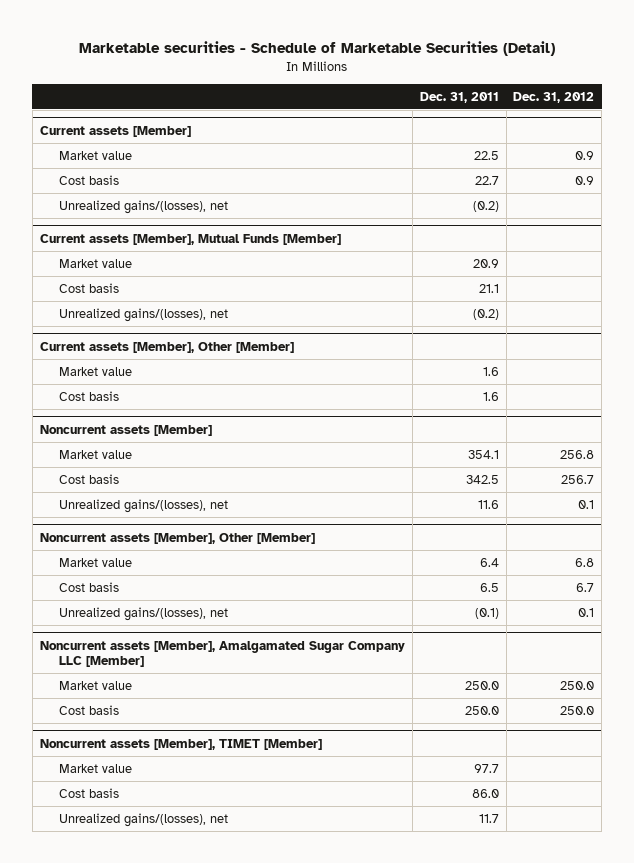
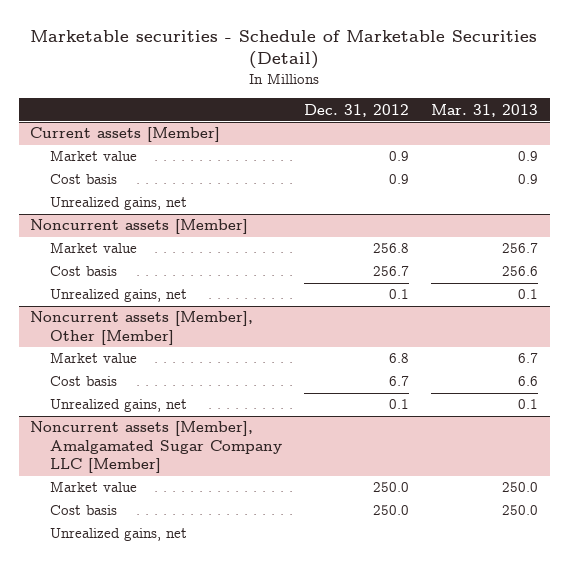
- | Dec. 31, 2011 | Dec. 31, 2012
+ | Dec. 31, 2012 | Mar. 31, 2013
@ Current assets [Member]
- Unrealized gains/(losses), net | (0.2) |
- Current assets [Member], Mutual Funds [Member]
- Market value | 20.9 |
- Cost basis | 21.1 |
- Unrealized gains/(losses), net | (0.2) |
- Current assets [Member], Other [Member]
- Market value | 1.6 |
- Cost basis | 1.6 |
@ Current assets [Member]
+ Unrealized gains, net
@ Noncurrent assets [Member]
- Unrealized gains/(losses), net | 11.6 | 0.1
+ Unrealized gains, net | 0.1 | 0.1
@ Noncurrent assets [Member], Other [Member]
- Unrealized gains/(losses), net | (0.1) | 0.1
+ Unrealized gains, net | 0.1 | 0.1
- Noncurrent assets [Member], TIMET [Member]
- Market value | 97.7 |
- Cost basis | 86.0 |
- Unrealized gains/(losses), net | 11.7 |
@ Noncurrent assets [Member], Amalgamated Sugar Company LLC [Member]
+ Unrealized gains, net

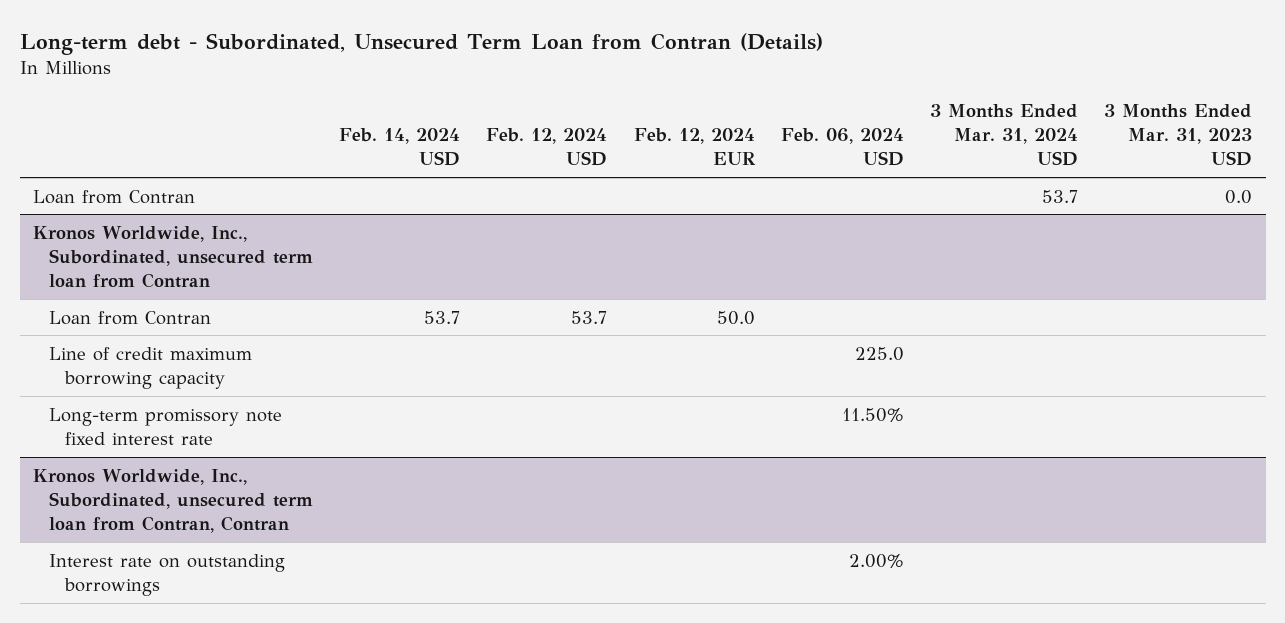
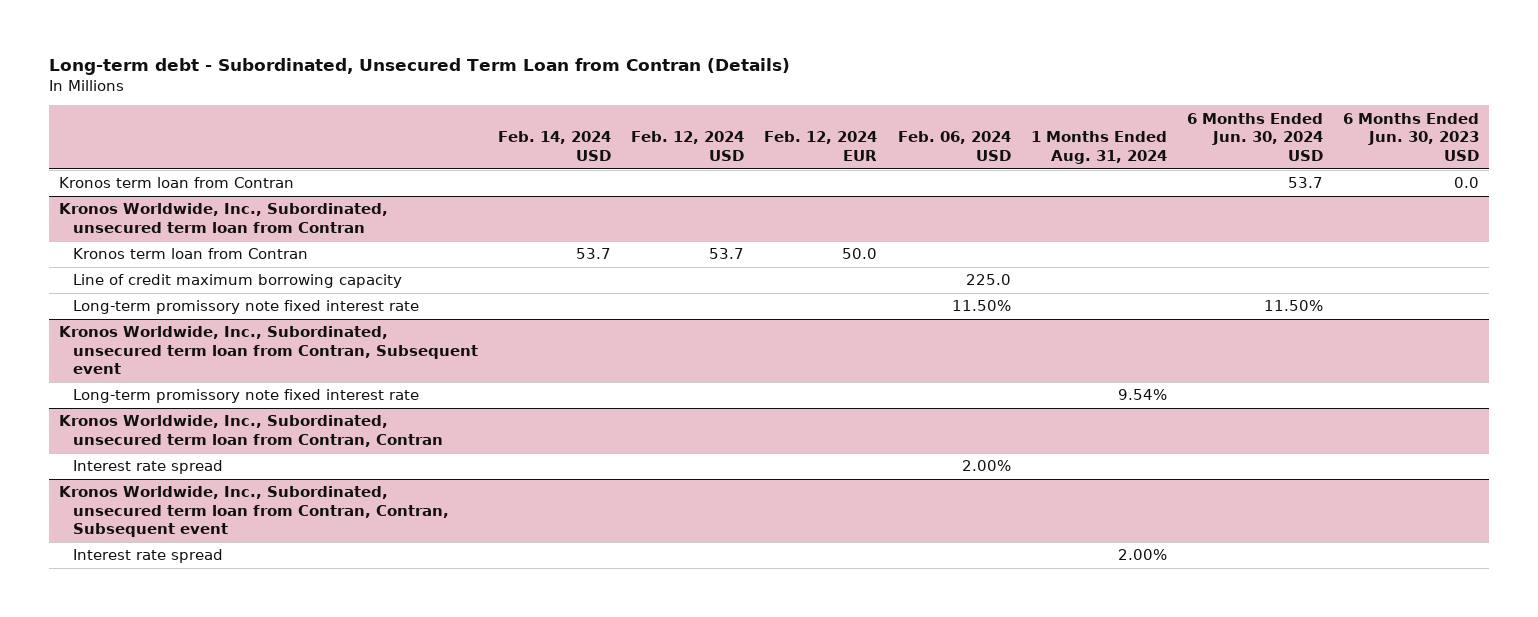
- | Feb. 14, 2024 USD | Feb. 12, 2024 USD | Feb. 12, 2024 EUR | Feb. 06, 2024 USD | 3 Months Ended Mar. 31, 2024 USD | 3 Months Ended Mar. 31, 2023 USD
+ | Feb. 14, 2024 USD | Feb. 12, 2024 USD | Feb. 12, 2024 EUR | Feb. 06, 2024 USD | 1 Months Ended Aug. 31, 2024 | 6 Months Ended Jun. 30, 2024 USD | 6 Months Ended Jun. 30, 2023 USD
- Loan from Contran | | | | | 53.7 | 0.0
+ Kronos term loan from Contran | | | | | | 53.7 | 0.0
@ Kronos Worldwide, Inc., Subordinated, unsecured term loan from Contran
- Loan from Contran | 53.7 | 53.7 | 50.0 | | |
+ Kronos term loan from Contran | 53.7 | 53.7 | 50.0 | | | |
+ Kronos Worldwide, Inc., Subordinated, unsecured term loan from Contran, Subsequent event
+ Long-term promissory note fixed interest rate | | | | | 9.54% | |
@ Kronos Worldwide, Inc., Subordinated, unsecured term loan from Contran, Contran
- Interest rate on outstanding borrowings | | | | 2.00% | |
+ Interest rate spread | | | | 2.00% | | |
+ Kronos Worldwide, Inc., Subordinated, unsecured term loan from Contran, Contran, Subsequent event
+ Interest rate spread | | | | | 2.00% | |

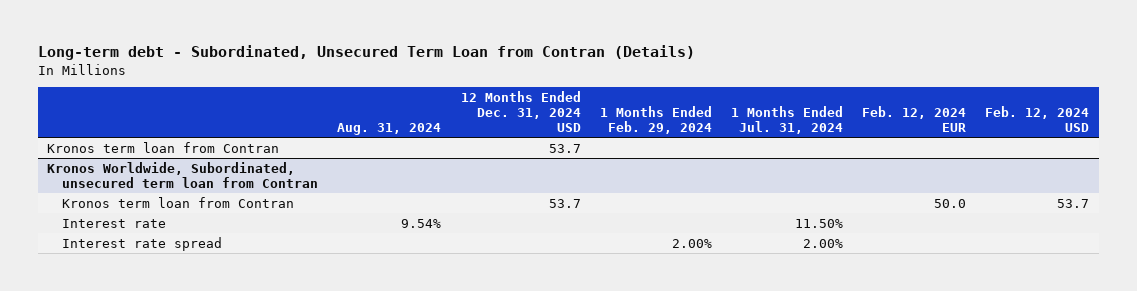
- | Feb. 14, 2024 USD | Feb. 12, 2024 USD | Feb. 12, 2024 EUR | Feb. 06, 2024 USD | 1 Months Ended Aug. 31, 2024 | 6 Months Ended Jun. 30, 2024 USD | 6 Months Ended Jun. 30, 2023 USD
+ | Aug. 31, 2024 | 12 Months Ended Dec. 31, 2024 USD | 1 Months Ended Feb. 29, 2024 | 1 Months Ended Jul. 31, 2024 | Feb. 12, 2024 EUR | Feb. 12, 2024 USD
- Kronos Worldwide, Inc., Subordinated, unsecured term loan from Contran
+ Kronos Worldwide, Subordinated, unsecured term loan from Contran
- Line of credit maximum borrowing capacity | | | | 225.0 | | |
- Long-term promissory note fixed interest rate | | | | 11.50% | | 11.50% |
- Kronos Worldwide, Inc., Subordinated, unsecured term loan from Contran, Subsequent event
- Long-term promissory note fixed interest rate | | | | | 9.54% | |
- Kronos Worldwide, Inc., Subordinated, unsecured term loan from Contran, Contran
- Interest rate spread | | | | 2.00% | | |
- Kronos Worldwide, Inc., Subordinated, unsecured term loan from Contran, Contran, Subsequent event
- Interest rate spread | | | | | 2.00% | |
+ Interest rate | 9.54% | | | 11.50% | |
+ Interest rate spread | | | 2.00% | 2.00% | |

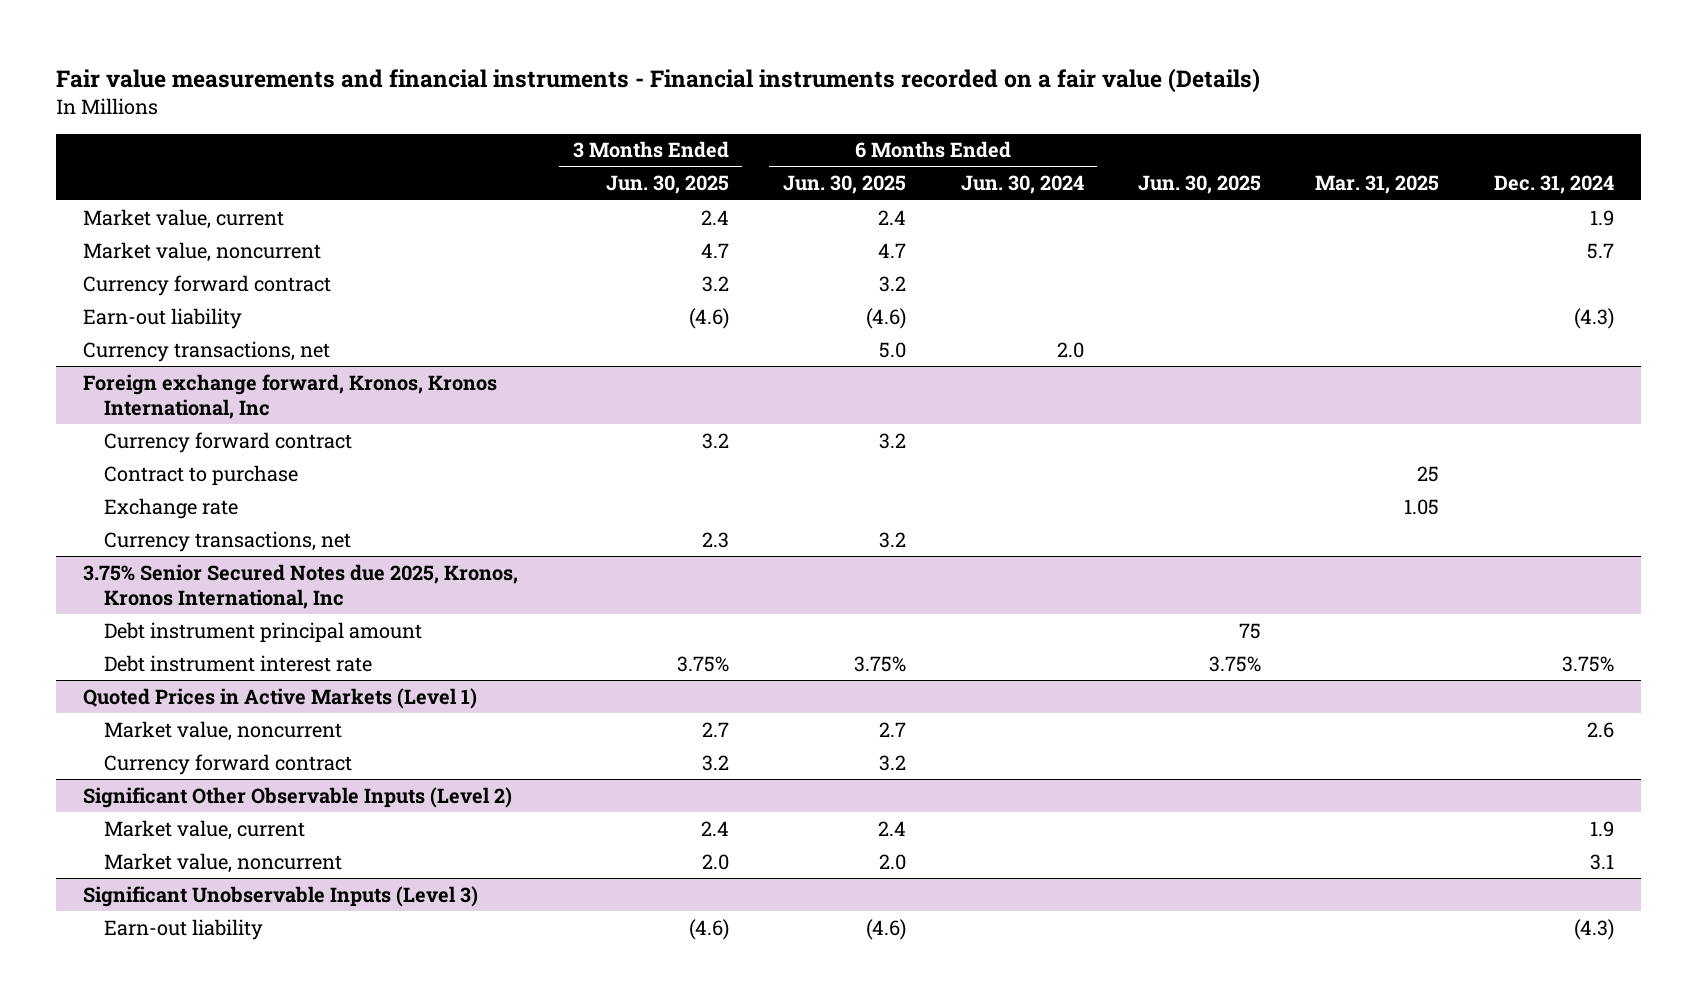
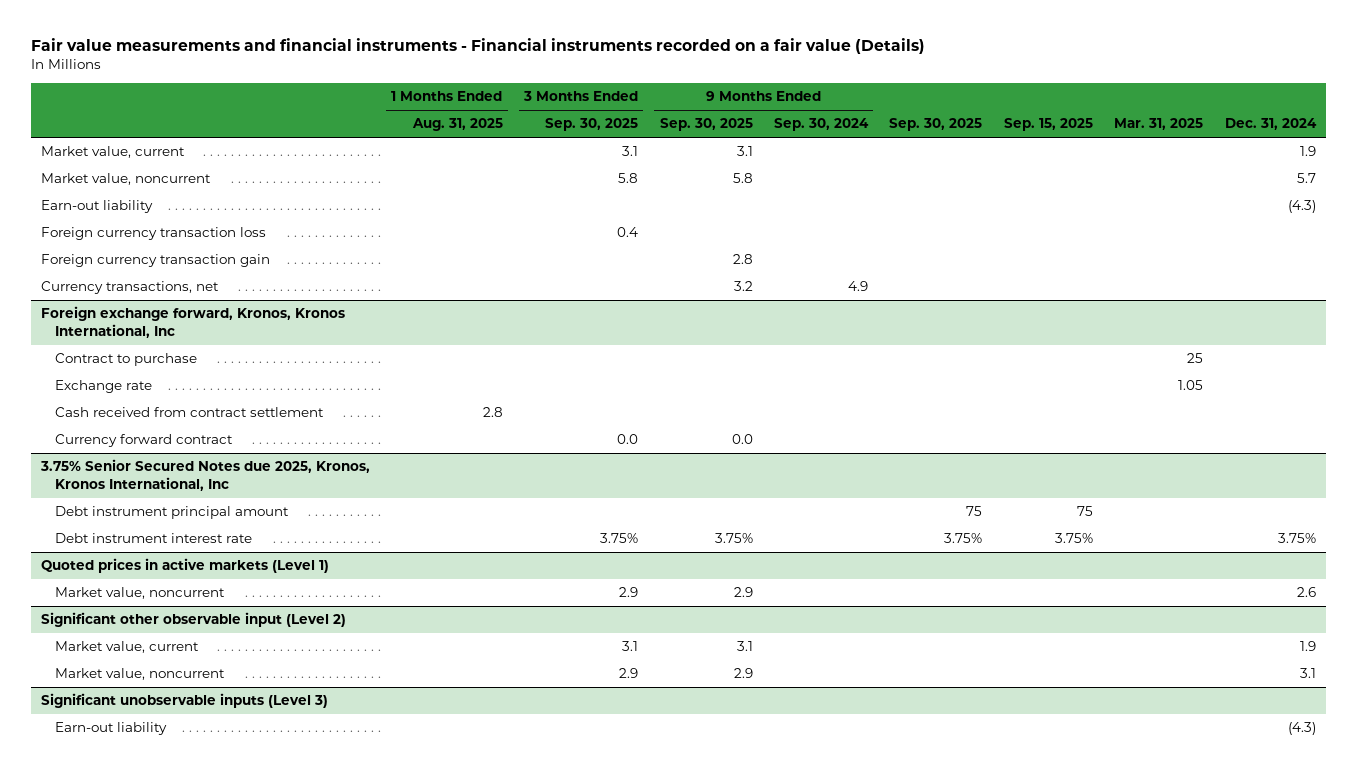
- | 3 Months Ended Jun. 30, 2025 | 6 Months Ended Jun. 30, 2025 | 6 Months Ended Jun. 30, 2024 | Jun. 30, 2025 | Mar. 31, 2025 | Dec. 31, 2024
+ | 1 Months Ended Aug. 31, 2025 | 3 Months Ended Sep. 30, 2025 | 9 Months Ended Sep. 30, 2025 | 9 Months Ended Sep. 30, 2024 | Sep. 30, 2025 | Sep. 15, 2025 | Mar. 31, 2025 | Dec. 31, 2024
- Currency forward contract | 3.2 | 3.2 | | | |
+ Foreign currency transaction loss | | 0.4 | | | | | |
+ Foreign currency transaction gain | | | 2.8 | | | | |
@ Foreign exchange forward, Kronos, Kronos International, Inc
- Currency transactions, net | 2.3 | 3.2 | | | |
+ Cash received from contract settlement | 2.8 | | | | | | |
moved down: Currency forward contract | | 0.0 | 0.0 | | | | |
- Quoted Prices in Active Markets (Level 1)
+ Quoted prices in active markets (Level 1)
- Currency forward contract | 3.2 | 3.2 | | | |
- Significant Other Observable Inputs (Level 2)
+ Significant other observable input (Level 2)
- Significant Unobservable Inputs (Level 3)
+ Significant unobservable inputs (Level 3)

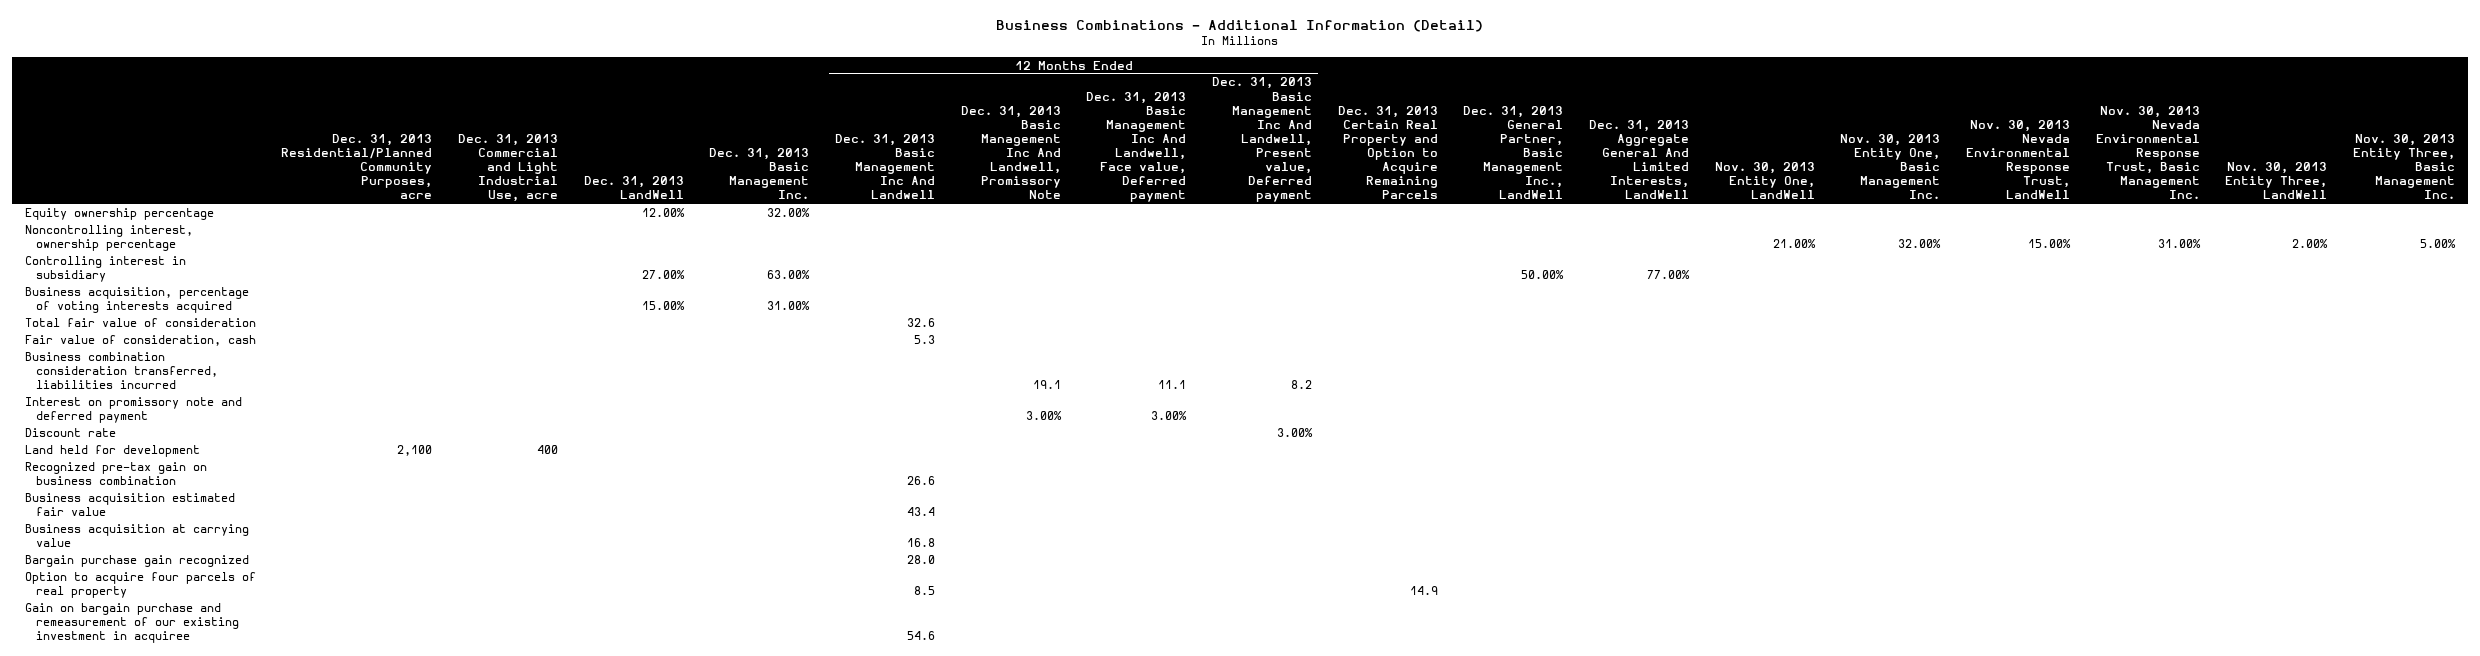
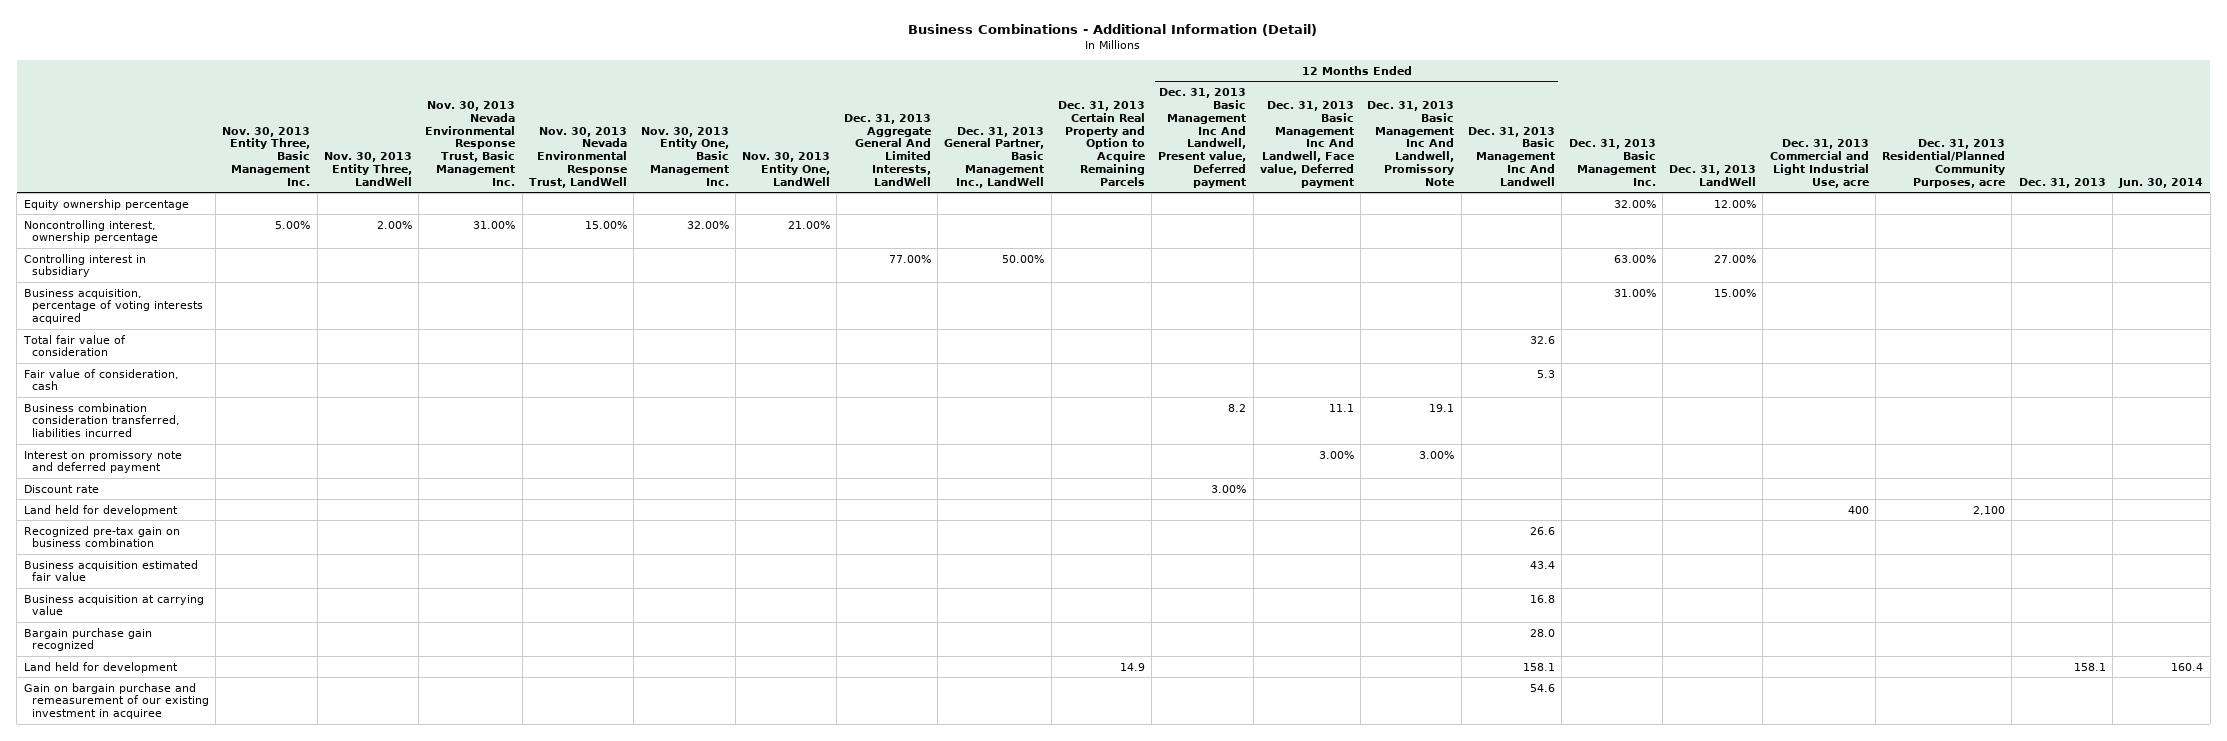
- | Dec. 31, 2013 Residential/Planned Community Purposes, acre | Dec. 31, 2013 Commercial and Light Industrial Use, acre | Dec. 31, 2013 LandWell | Dec. 31, 2013 Basic Management Inc. | 12 Months Ended Dec. 31, 2013 Basic Management Inc And Landwell | 12 Months Ended Dec. 31, 2013 Basic Management Inc And Landwell, Promissory Note | 12 Months Ended Dec. 31, 2013 Basic Management Inc And Landwell, Face value, Deferred payment | 12 Months Ended Dec. 31, 2013 Basic Management Inc And Landwell, Present value, Deferred payment | Dec. 31, 2013 Certain Real Property and Option to Acquire Remaining Parcels | Dec. 31, 2013 General Partner, Basic Management Inc., LandWell | Dec. 31, 2013 Aggregate General And Limited Interests, LandWell | Nov. 30, 2013 Entity One, LandWell | Nov. 30, 2013 Entity One, Basic Management Inc. | Nov. 30, 2013 Nevada Environmental Response Trust, LandWell | Nov. 30, 2013 Nevada Environmental Response Trust, Basic Management Inc. | Nov. 30, 2013 Entity Three, LandWell | Nov. 30, 2013 Entity Three, Basic Management Inc.
+ | Nov. 30, 2013 Entity Three, Basic Management Inc. | Nov. 30, 2013 Entity Three, LandWell | Nov. 30, 2013 Nevada Environmental Response Trust, Basic Management Inc. | Nov. 30, 2013 Nevada Environmental Response Trust, LandWell | Nov. 30, 2013 Entity One, Basic Management Inc. | Nov. 30, 2013 Entity One, LandWell | Dec. 31, 2013 Aggregate General And Limited Interests, LandWell | Dec. 31, 2013 General Partner, Basic Management Inc., LandWell | Dec. 31, 2013 Certain Real Property and Option to Acquire Remaining Parcels | 12 Months Ended Dec. 31, 2013 Basic Management Inc And Landwell, Present value, Deferred payment | 12 Months Ended Dec. 31, 2013 Basic Management Inc And Landwell, Face value, Deferred payment | 12 Months Ended Dec. 31, 2013 Basic Management Inc And Landwell, Promissory Note | 12 Months Ended Dec. 31, 2013 Basic Management Inc And Landwell | Dec. 31, 2013 Basic Management Inc. | Dec. 31, 2013 LandWell | Dec. 31, 2013 Commercial and Light Industrial Use, acre | Dec. 31, 2013 Residential/Planned Community Purposes, acre | Dec. 31, 2013 | Jun. 30, 2014
- Option to acquire four parcels of real property | | | | | 8.5 | | | | 14.9 | | | | | | | |
+ Land held for development | | | | | | | | | 14.9 | | | | 158.1 | | | | | 158.1 | 160.4

